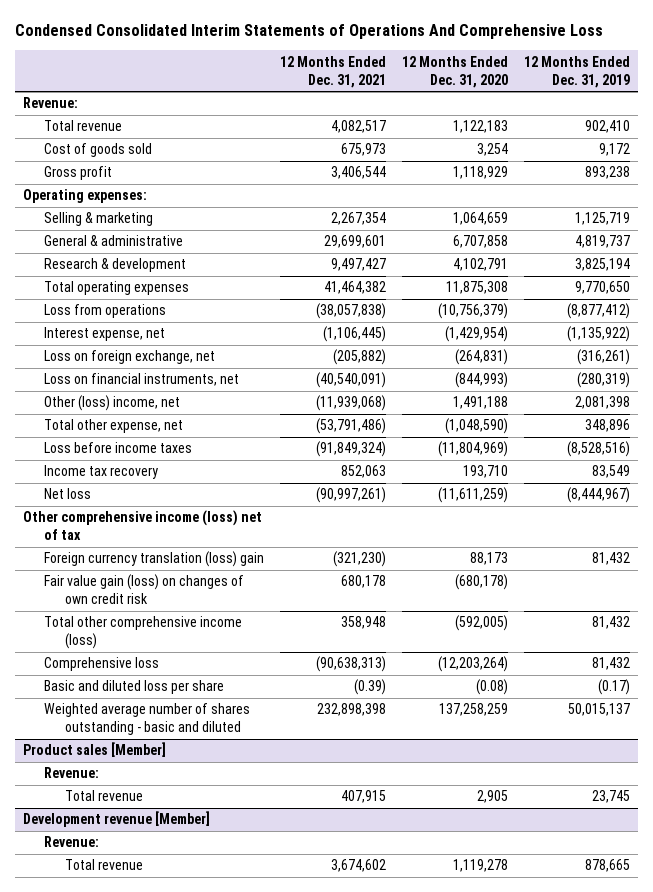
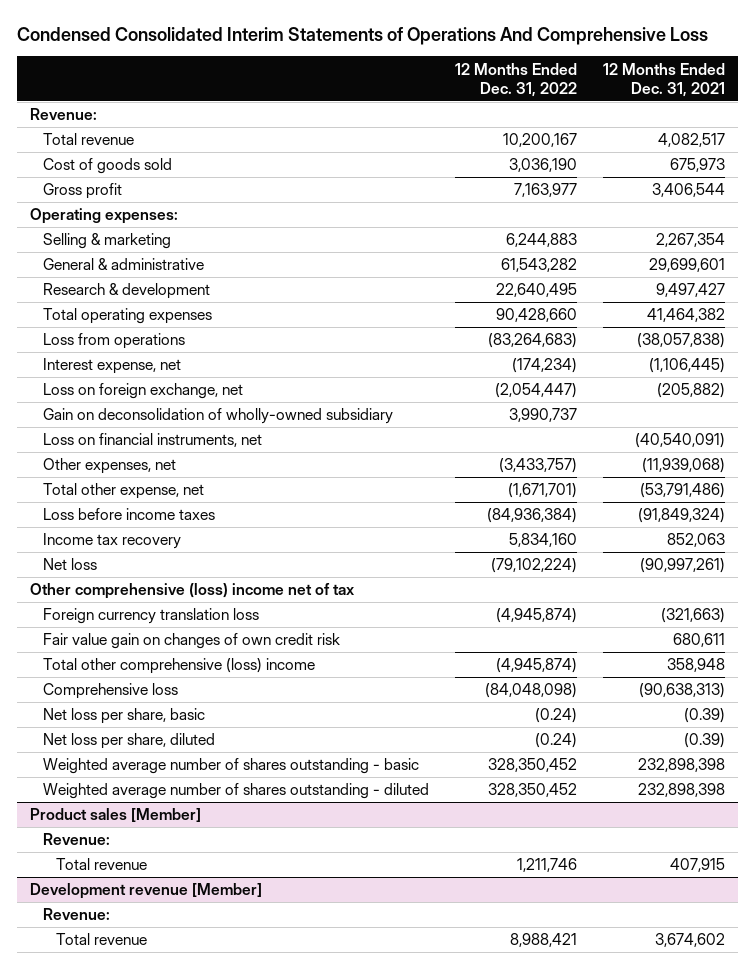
- | 12 Months Ended Dec. 31, 2021 | 12 Months Ended Dec. 31, 2020 | 12 Months Ended Dec. 31, 2019
+ | 12 Months Ended Dec. 31, 2022 | 12 Months Ended Dec. 31, 2021
+ Gain on deconsolidation of wholly-owned subsidiary | 3,990,737 |
- Other (loss) income, net | (11,939,068) | 1,491,188 | 2,081,398
+ Other expenses, net | (3,433,757) | (11,939,068)
- Other comprehensive income (loss) net of tax
- Foreign currency translation (loss) gain | (321,230) | 88,173 | 81,432
- Fair value gain (loss) on changes of own credit risk | 680,178 | (680,178) |
- Total other comprehensive income (loss) | 358,948 | (592,005) | 81,432
+ Other comprehensive (loss) income net of tax
+ Foreign currency translation loss | (4,945,874) | (321,663)
+ Fair value gain on changes of own credit risk | | 680,611
+ Total other comprehensive (loss) income | (4,945,874) | 358,948
- Basic and diluted loss per share | (0.39) | (0.08) | (0.17)
- Weighted average number of shares outstanding - basic and diluted | 232,898,398 | 137,258,259 | 50,015,137
+ Net loss per share, basic | (0.24) | (0.39)
+ Net loss per share, diluted | (0.24) | (0.39)
+ Weighted average number of shares outstanding - basic | 328,350,452 | 232,898,398
+ Weighted average number of shares outstanding - diluted | 328,350,452 | 232,898,398

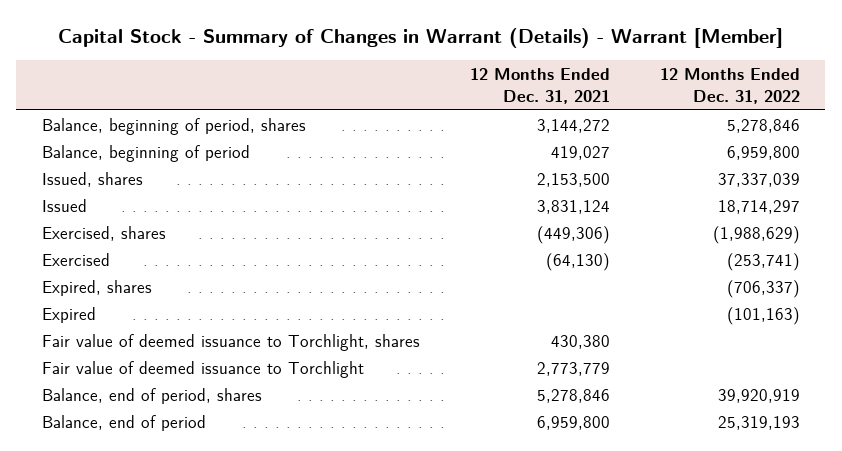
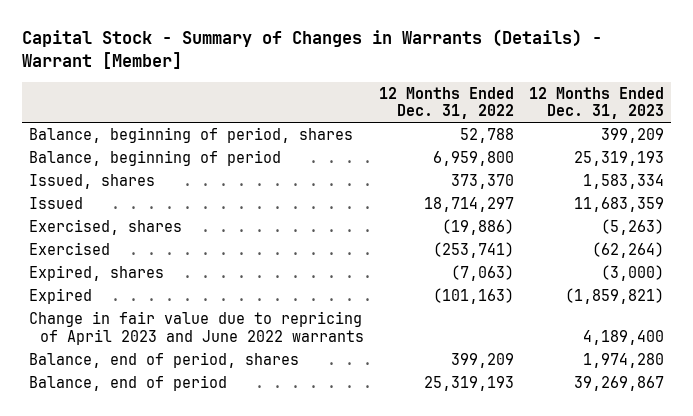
- Capital Stock - Summary of Changes in Warrant (Details) - Warrant [Member]
+ Capital Stock - Summary of Changes in Warrants (Details) - Warrant [Member]
- | 12 Months Ended Dec. 31, 2021 | 12 Months Ended Dec. 31, 2022
+ | 12 Months Ended Dec. 31, 2022 | 12 Months Ended Dec. 31, 2023
- Balance, beginning of period, shares | 3,144,272 | 5,278,846
+ Balance, beginning of period, shares | 52,788 | 399,209
- Issued, shares | 2,153,500 | 37,337,039
+ Issued, shares | 373,370 | 1,583,334
- Exercised, shares | (449,306) | (1,988,629)
+ Exercised, shares | (19,886) | (5,263)
- Expired, shares | | (706,337)
+ Expired, shares | (7,063) | (3,000)
- Fair value of deemed issuance to Torchlight, shares | 430,380 |
- Fair value of deemed issuance to Torchlight | 2,773,779 |
- Balance, end of period, shares | 5,278,846 | 39,920,919
+ Change in fair value due to repricing of April 2023 and June 2022 warrants | | 4,189,400
+ Balance, end of period, shares | 399,209 | 1,974,280

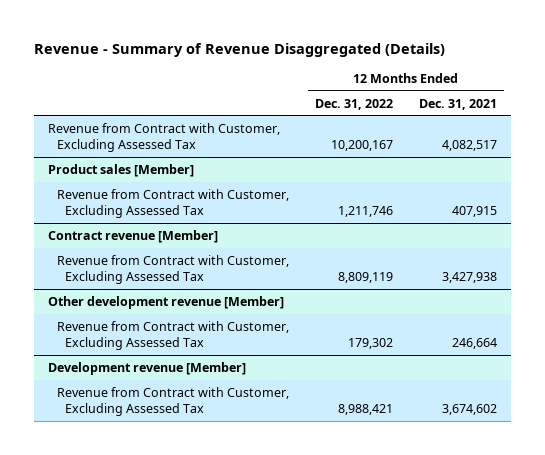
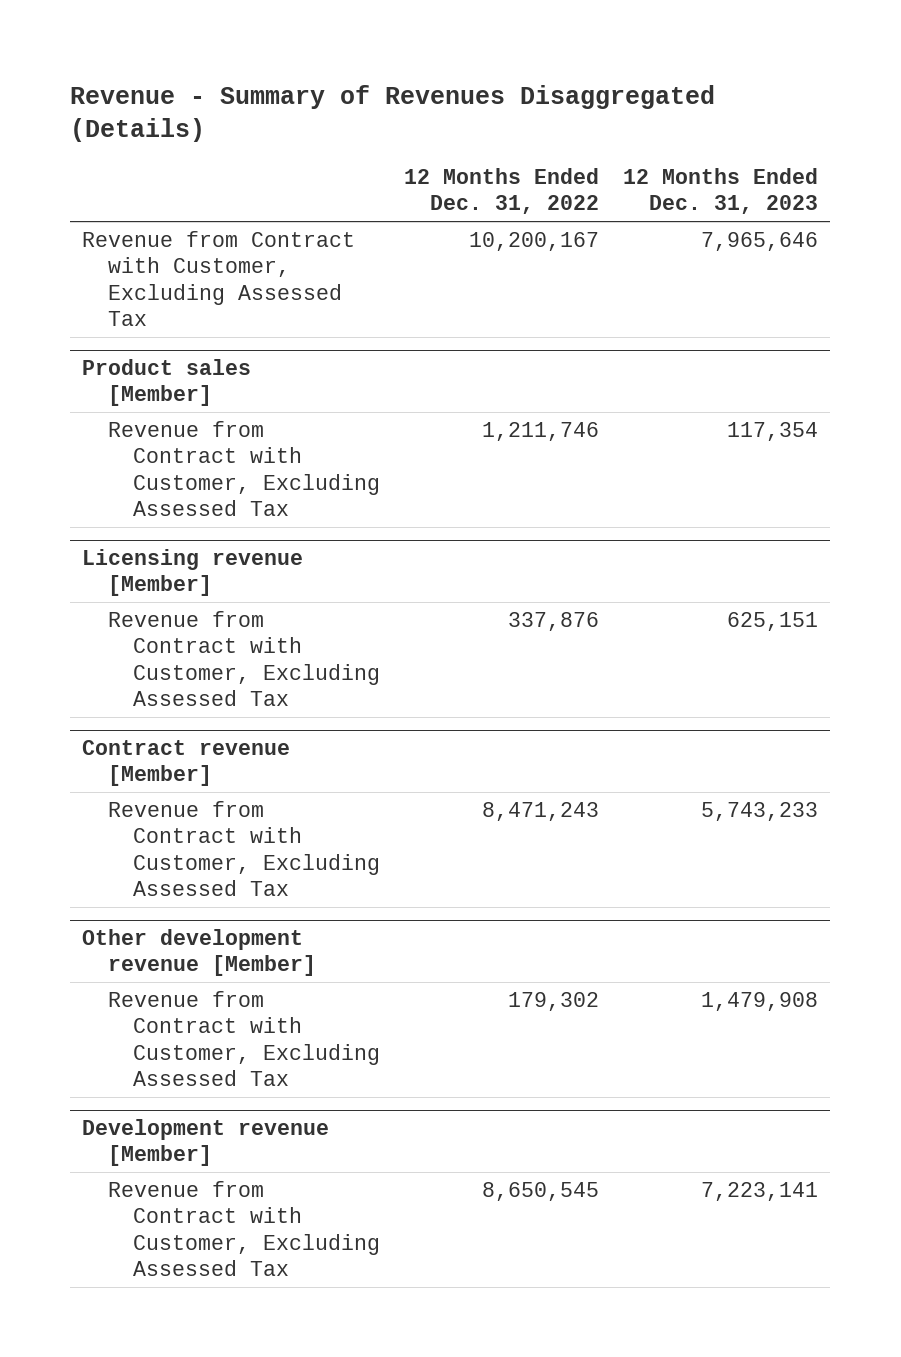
- Revenue - Summary of Revenue Disaggregated (Details)
+ Revenue - Summary of Revenues Disaggregated (Details)
- | 12 Months Ended Dec. 31, 2022 | 12 Months Ended Dec. 31, 2021
+ | 12 Months Ended Dec. 31, 2022 | 12 Months Ended Dec. 31, 2023
+ Licensing revenue [Member]
+ Revenue from Contract with Customer, Excluding Assessed Tax | 337,876 | 625,151
@ Contract revenue [Member]
- Revenue from Contract with Customer, Excluding Assessed Tax | 8,809,119 | 3,427,938
+ Revenue from Contract with Customer, Excluding Assessed Tax | 8,471,243 | 5,743,233
@ Development revenue [Member]
- Revenue from Contract with Customer, Excluding Assessed Tax | 8,988,421 | 3,674,602
+ Revenue from Contract with Customer, Excluding Assessed Tax | 8,650,545 | 7,223,141

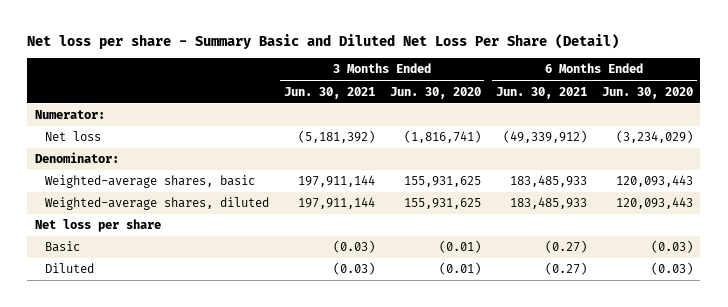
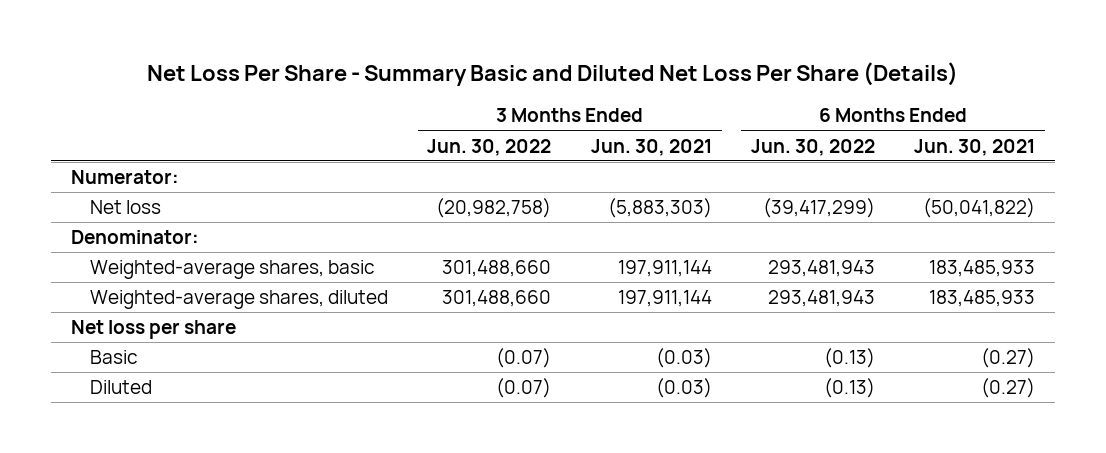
- Net loss per share - Summary Basic and Diluted Net Loss Per Share (Detail)
+ Net Loss Per Share - Summary Basic and Diluted Net Loss Per Share (Details)
- | 3 Months Ended Jun. 30, 2021 | 3 Months Ended Jun. 30, 2020 | 6 Months Ended Jun. 30, 2021 | 6 Months Ended Jun. 30, 2020
+ | 3 Months Ended Jun. 30, 2022 | 3 Months Ended Jun. 30, 2021 | 6 Months Ended Jun. 30, 2022 | 6 Months Ended Jun. 30, 2021
- Net loss | (5,181,392) | (1,816,741) | (49,339,912) | (3,234,029)
+ Net loss | (20,982,758) | (5,883,303) | (39,417,299) | (50,041,822)

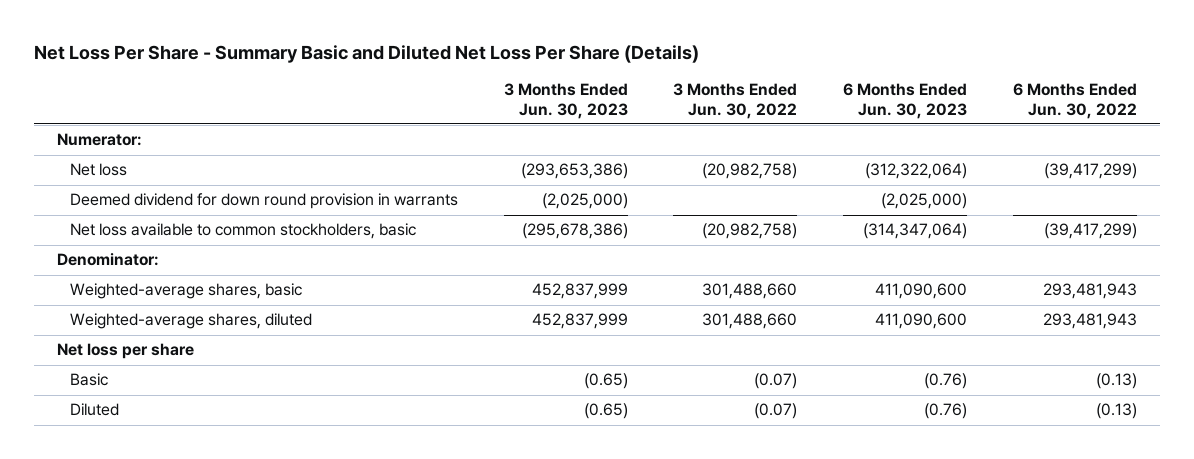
- | 3 Months Ended Jun. 30, 2022 | 3 Months Ended Jun. 30, 2021 | 6 Months Ended Jun. 30, 2022 | 6 Months Ended Jun. 30, 2021
+ | 3 Months Ended Jun. 30, 2023 | 3 Months Ended Jun. 30, 2022 | 6 Months Ended Jun. 30, 2023 | 6 Months Ended Jun. 30, 2022
+ Deemed dividend for down round provision in warrants | (2,025,000) | | (2,025,000) |
+ Net loss available to common stockholders, basic | (295,678,386) | (20,982,758) | (314,347,064) | (39,417,299)

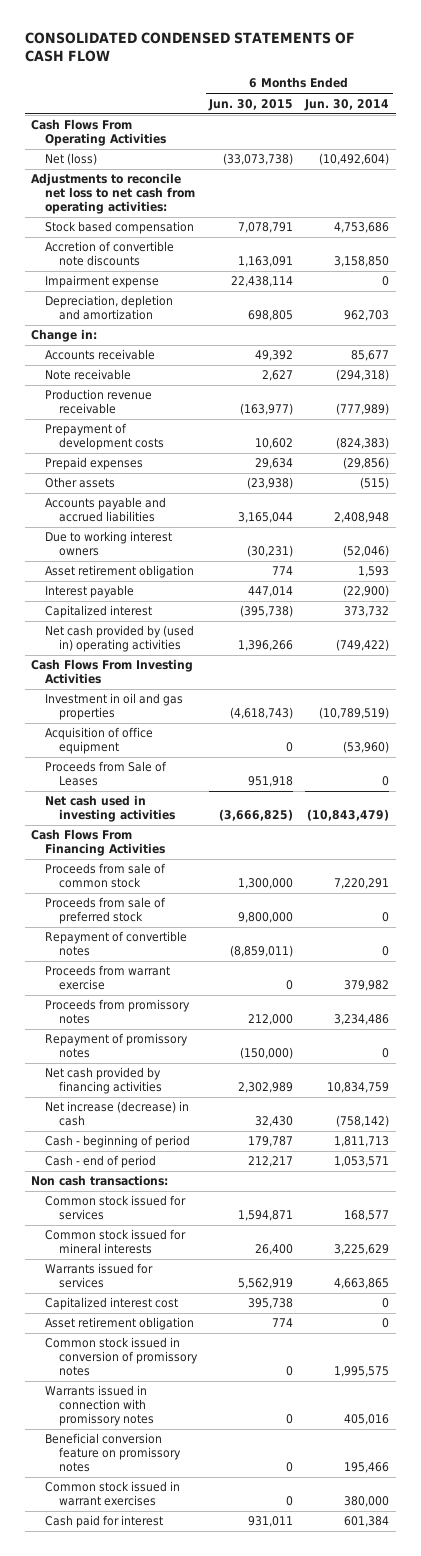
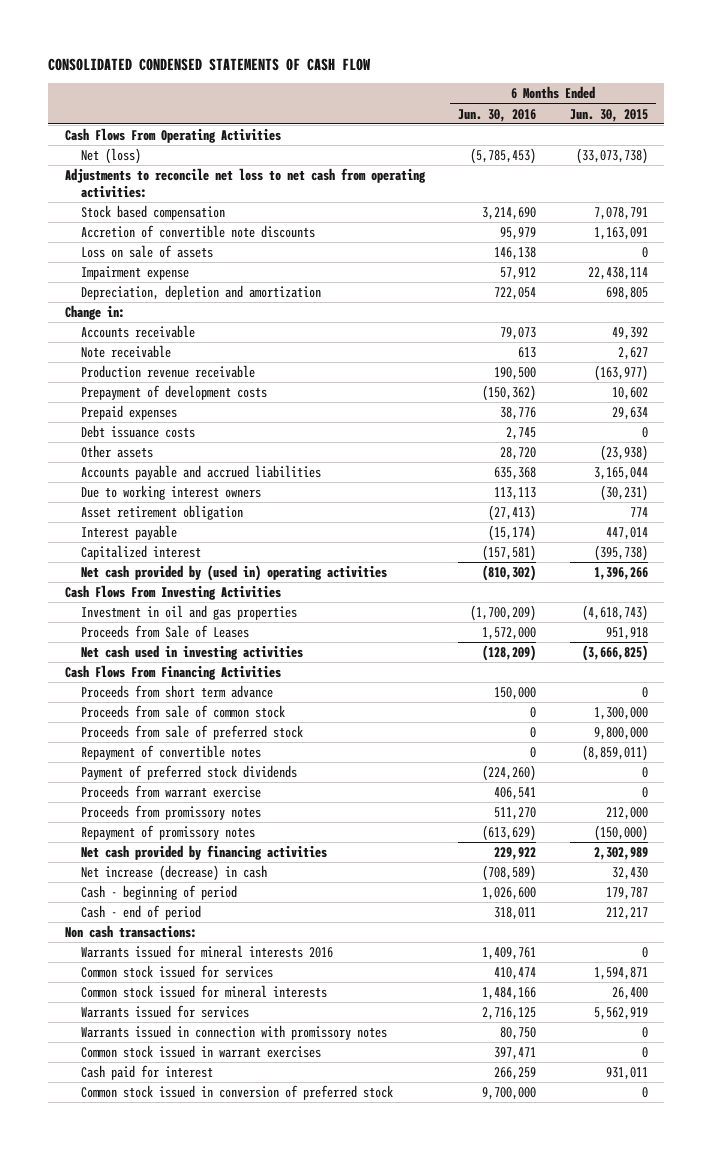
- | 6 Months Ended Jun. 30, 2015 | 6 Months Ended Jun. 30, 2014
+ | 6 Months Ended Jun. 30, 2016 | 6 Months Ended Jun. 30, 2015
+ Loss on sale of assets | 146,138 | 0
+ Debt issuance costs | 2,745 | 0
- Acquisition of office equipment | 0 | (53,960)
+ Proceeds from short term advance | 150,000 | 0
+ Payment of preferred stock dividends | (224,260) | 0
+ Warrants issued for mineral interests 2016 | 1,409,761 | 0
- Capitalized interest cost | 395,738 | 0
- Asset retirement obligation | 774 | 0
- Common stock issued in conversion of promissory notes | 0 | 1,995,575
- Beneficial conversion feature on promissory notes | 0 | 195,466
+ Common stock issued in conversion of preferred stock | 9,700,000 | 0

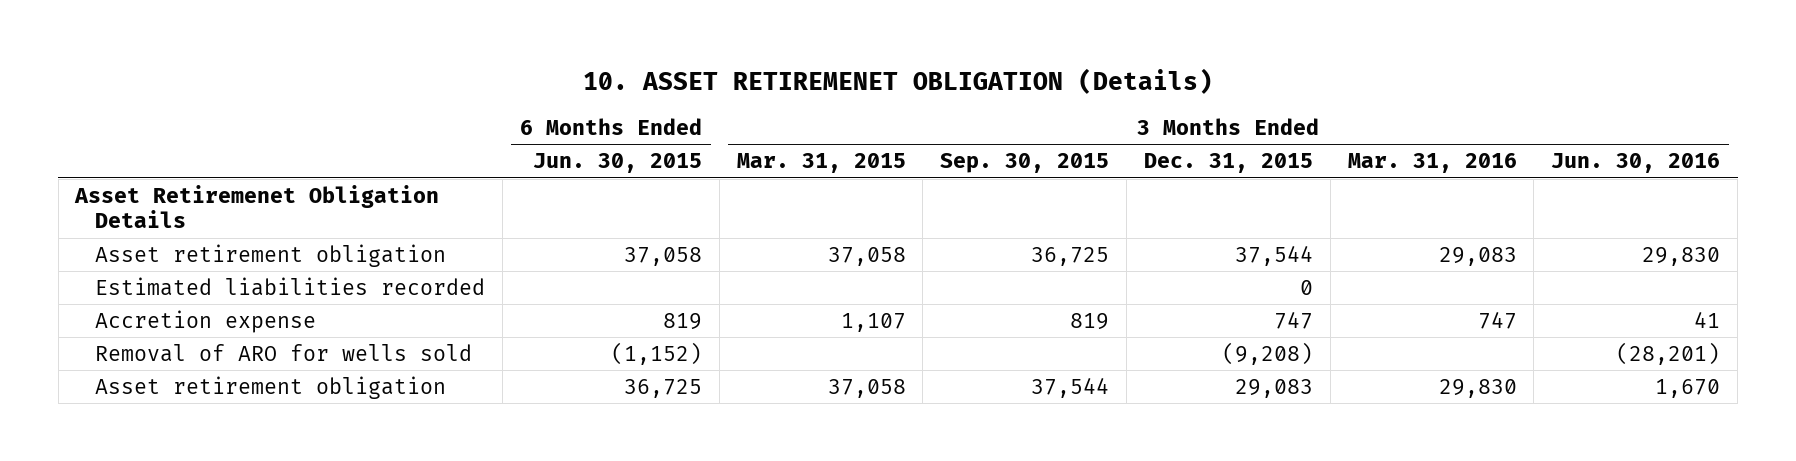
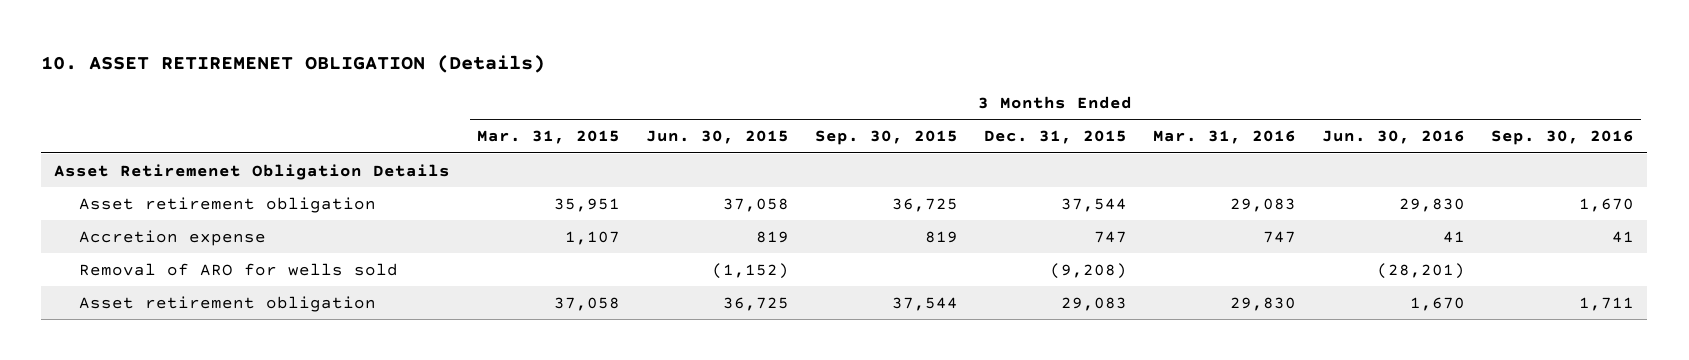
- | 6 Months Ended Jun. 30, 2015 | 3 Months Ended Mar. 31, 2015 | 3 Months Ended Sep. 30, 2015 | 3 Months Ended Dec. 31, 2015 | 3 Months Ended Mar. 31, 2016 | 3 Months Ended Jun. 30, 2016
+ | 3 Months Ended Mar. 31, 2015 | 3 Months Ended Jun. 30, 2015 | 3 Months Ended Sep. 30, 2015 | 3 Months Ended Dec. 31, 2015 | 3 Months Ended Mar. 31, 2016 | 3 Months Ended Jun. 30, 2016 | 3 Months Ended Sep. 30, 2016
- Asset retirement obligation | 37,058 | 37,058 | 36,725 | 37,544 | 29,083 | 29,830
- Estimated liabilities recorded | | | | 0 | |
+ Asset retirement obligation | 35,951 | 37,058 | 36,725 | 37,544 | 29,083 | 29,830 | 1,670

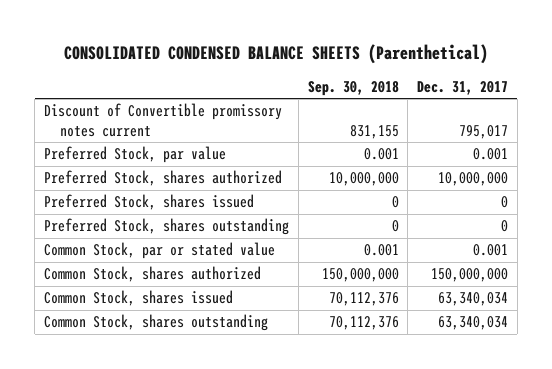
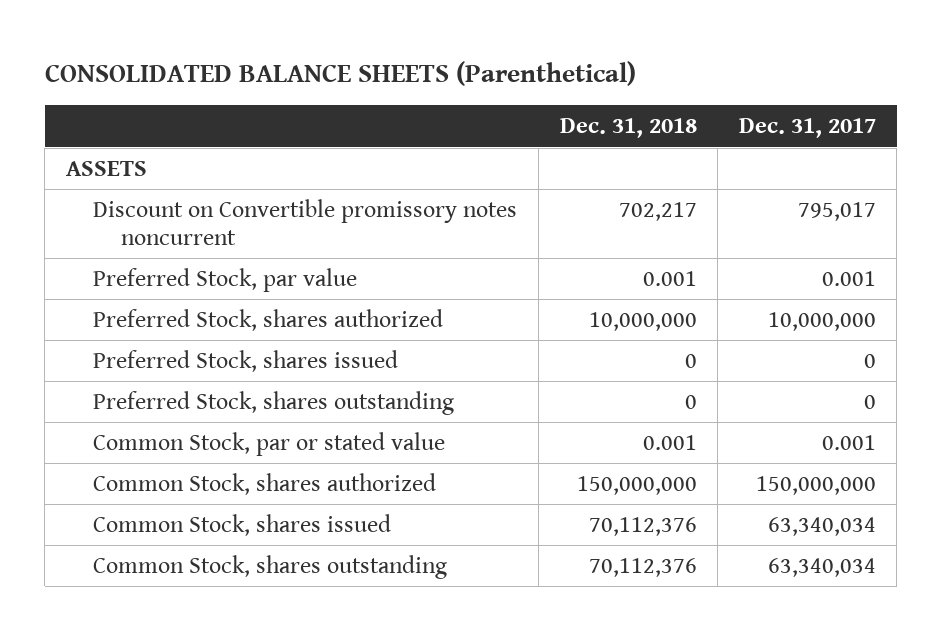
- CONSOLIDATED CONDENSED BALANCE SHEETS (Parenthetical)
+ CONSOLIDATED BALANCE SHEETS (Parenthetical)
- | Sep. 30, 2018 | Dec. 31, 2017
+ | Dec. 31, 2018 | Dec. 31, 2017
- Discount of Convertible promissory notes current | 831,155 | 795,017
+ ASSETS
+ Discount on Convertible promissory notes noncurrent | 702,217 | 795,017

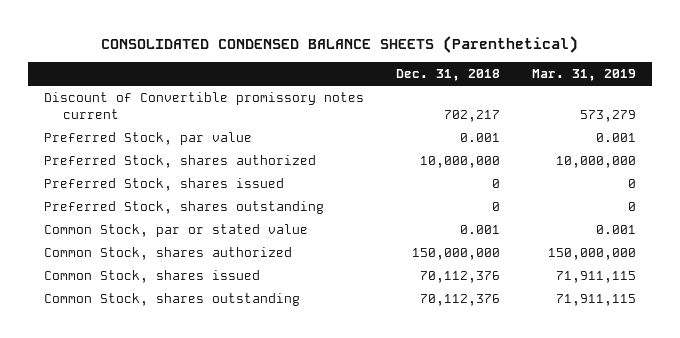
- CONSOLIDATED BALANCE SHEETS (Parenthetical)
+ CONSOLIDATED CONDENSED BALANCE SHEETS (Parenthetical)
- | Dec. 31, 2018 | Dec. 31, 2017
+ | Dec. 31, 2018 | Mar. 31, 2019
- ASSETS
- Discount on Convertible promissory notes noncurrent | 702,217 | 795,017
+ Discount of Convertible promissory notes current | 702,217 | 573,279

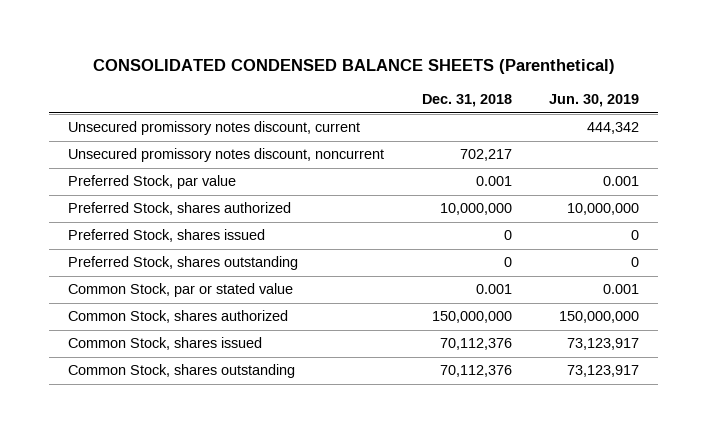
- | Dec. 31, 2018 | Mar. 31, 2019
+ | Dec. 31, 2018 | Jun. 30, 2019
- Discount of Convertible promissory notes current | 702,217 | 573,279
+ Unsecured promissory notes discount, current | | 444,342
+ Unsecured promissory notes discount, noncurrent | 702,217 |

